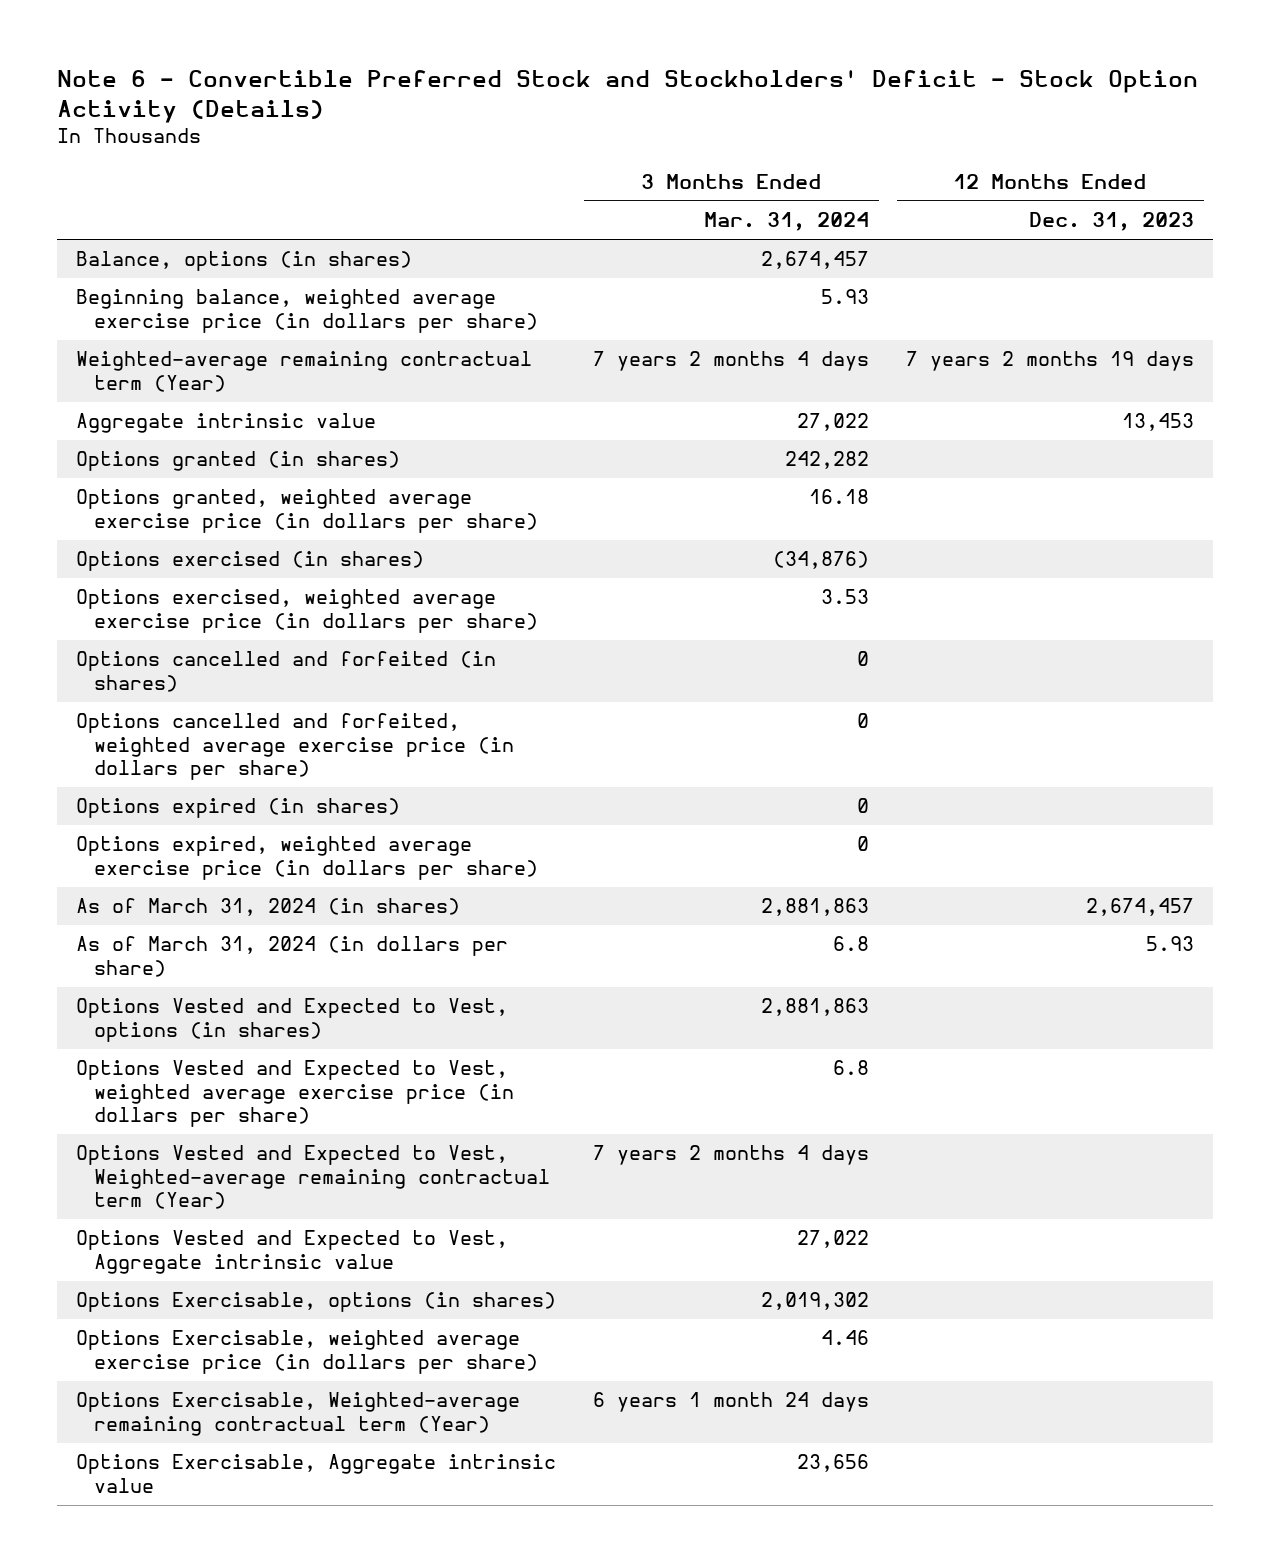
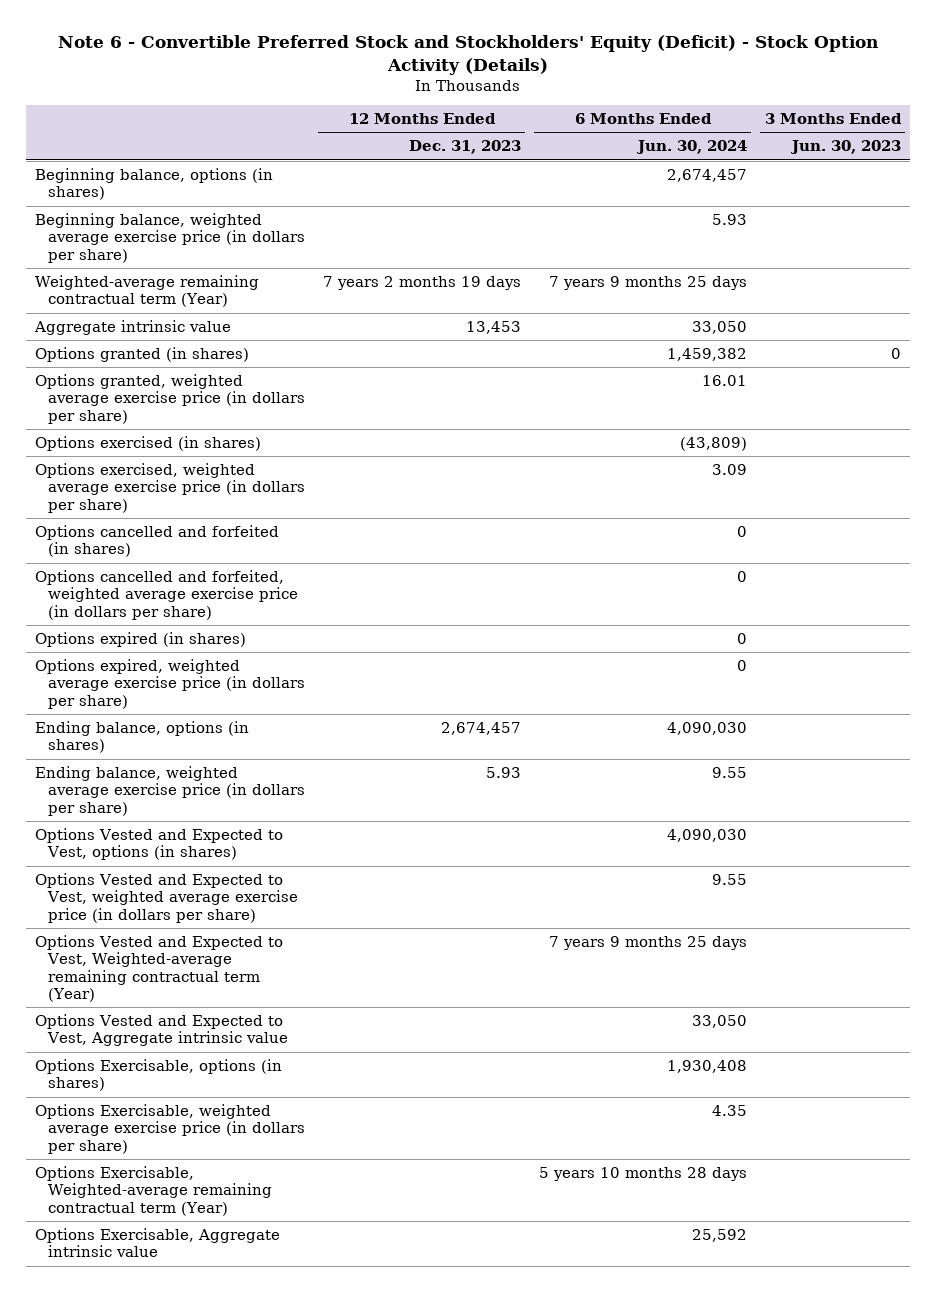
- Note 6 - Convertible Preferred Stock and Stockholders' Deficit - Stock Option Activity (Details)
+ Note 6 - Convertible Preferred Stock and Stockholders' Equity (Deficit) - Stock Option Activity (Details)
- | 3 Months Ended Mar. 31, 2024 | 12 Months Ended Dec. 31, 2023
+ | 12 Months Ended Dec. 31, 2023 | 6 Months Ended Jun. 30, 2024 | 3 Months Ended Jun. 30, 2023
- Balance, options (in shares) | 2,674,457 |
+ Beginning balance, options (in shares) | | 2,674,457 |
- As of March 31, 2024 (in shares) | 2,881,863 | 2,674,457
- As of March 31, 2024 (in dollars per share) | 6.8 | 5.93
+ Ending balance, options (in shares) | 2,674,457 | 4,090,030 |
+ Ending balance, weighted average exercise price (in dollars per share) | 5.93 | 9.55 |

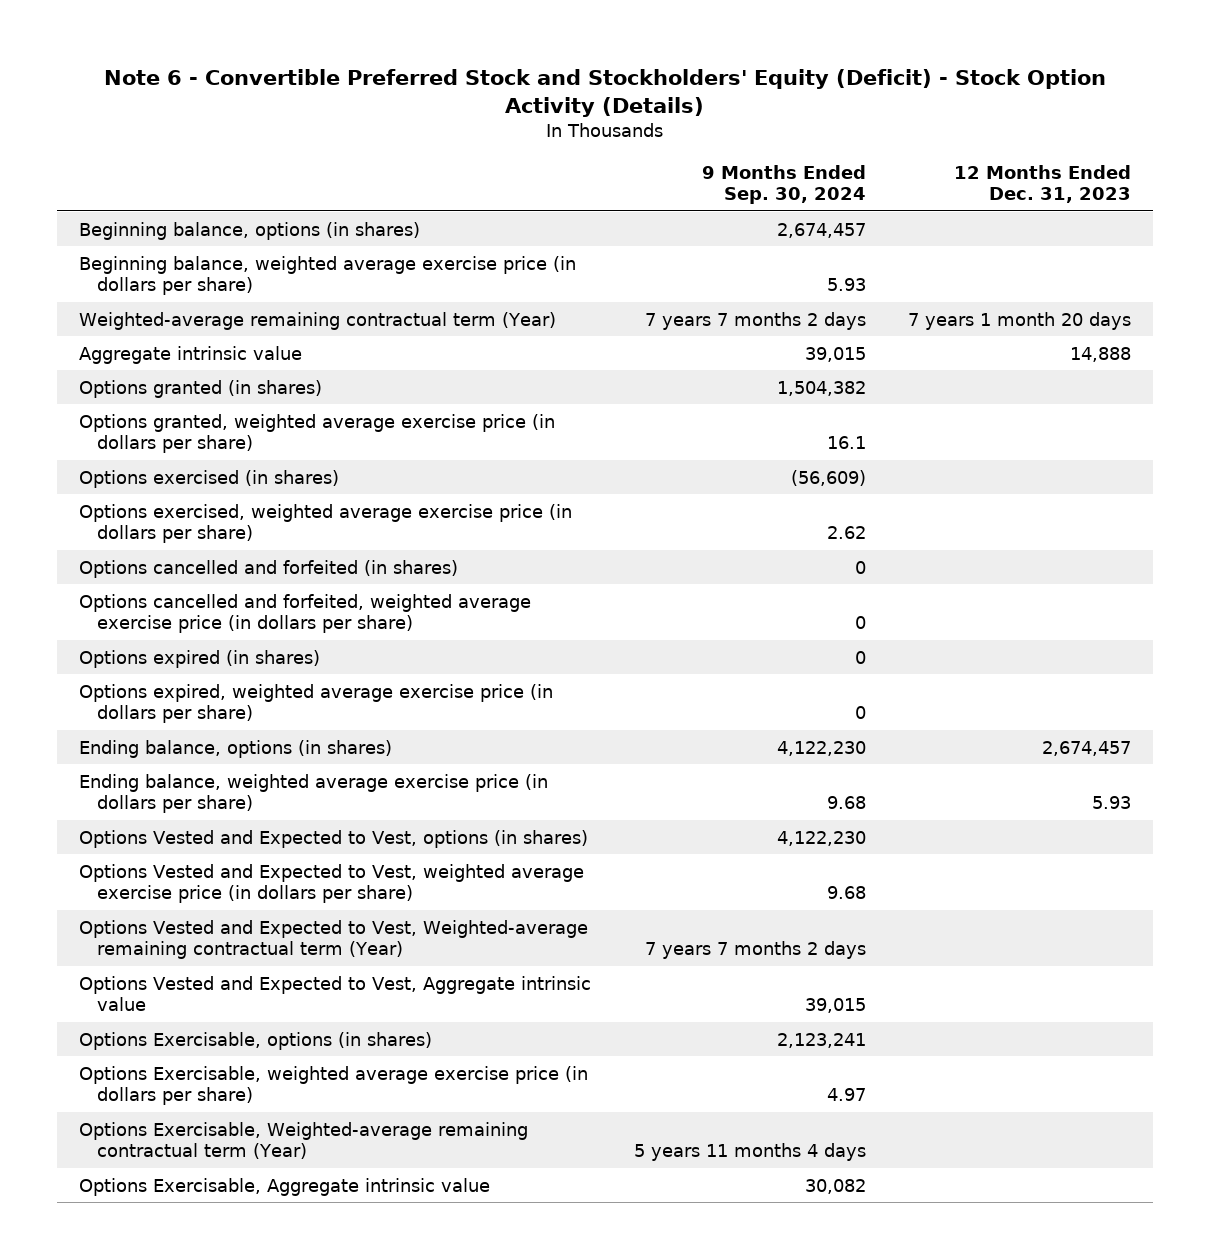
- | 12 Months Ended Dec. 31, 2023 | 6 Months Ended Jun. 30, 2024 | 3 Months Ended Jun. 30, 2023
+ | 9 Months Ended Sep. 30, 2024 | 12 Months Ended Dec. 31, 2023
- Weighted-average remaining contractual term (Year) | 7 years 2 months 19 days | 7 years 9 months 25 days |
- Aggregate intrinsic value | 13,453 | 33,050 |
+ Weighted-average remaining contractual term (Year) | 7 years 7 months 2 days | 7 years 1 month 20 days
+ Aggregate intrinsic value | 39,015 | 14,888

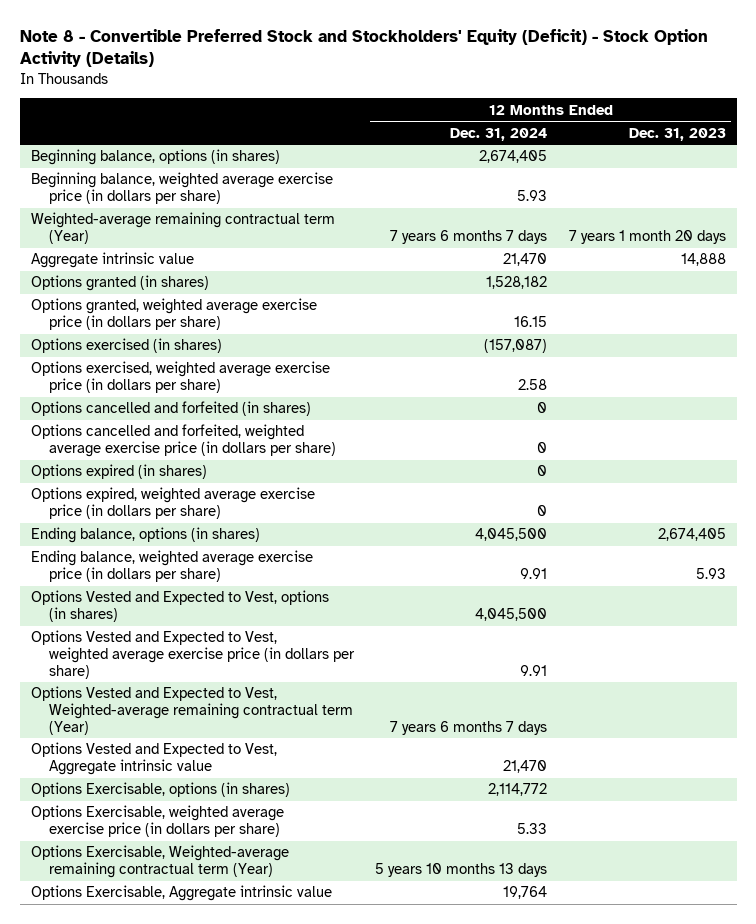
- Note 6 - Convertible Preferred Stock and Stockholders' Equity (Deficit) - Stock Option Activity (Details)
+ Note 8 - Convertible Preferred Stock and Stockholders' Equity (Deficit) - Stock Option Activity (Details)
- | 9 Months Ended Sep. 30, 2024 | 12 Months Ended Dec. 31, 2023
+ | 12 Months Ended Dec. 31, 2024 | 12 Months Ended Dec. 31, 2023
- Ending balance, options (in shares) | 4,122,230 | 2,674,457
+ Ending balance, options (in shares) | 4,045,500 | 2,674,405

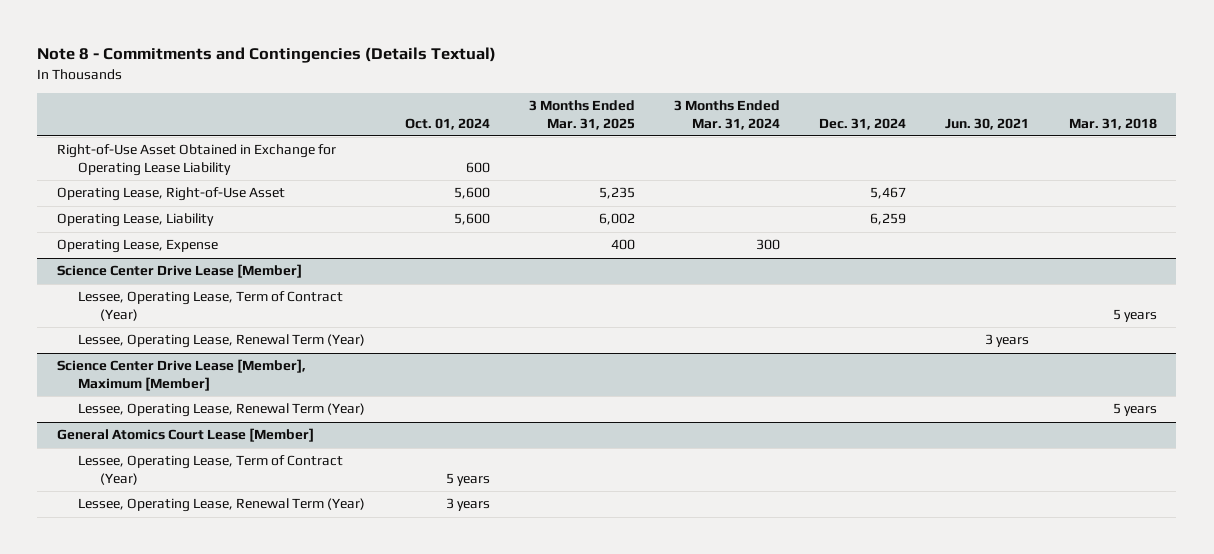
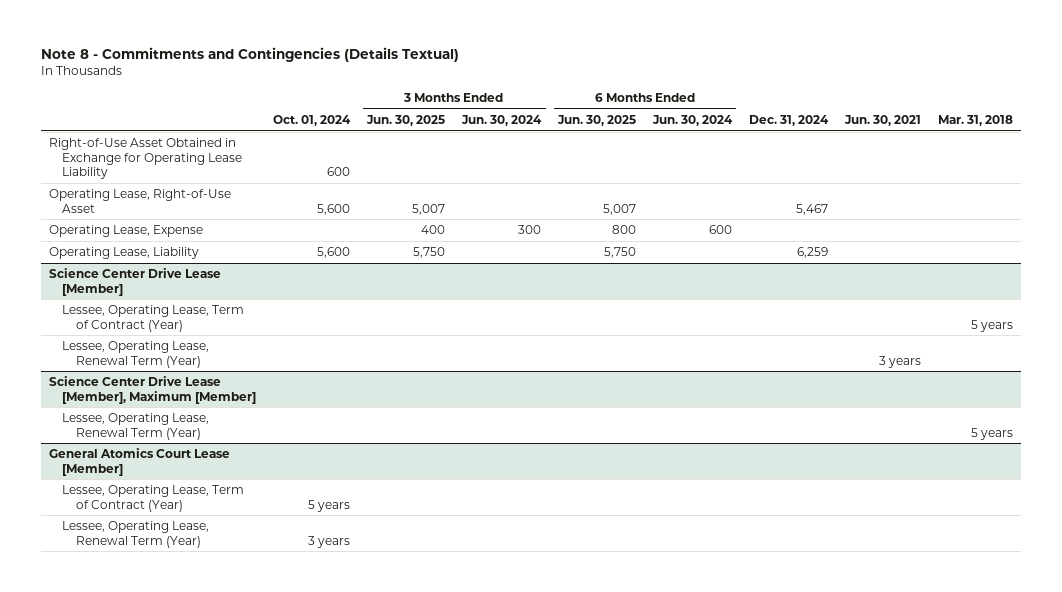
- | Oct. 01, 2024 | 3 Months Ended Mar. 31, 2025 | 3 Months Ended Mar. 31, 2024 | Dec. 31, 2024 | Jun. 30, 2021 | Mar. 31, 2018
+ | Oct. 01, 2024 | 3 Months Ended Jun. 30, 2025 | 3 Months Ended Jun. 30, 2024 | 6 Months Ended Jun. 30, 2025 | 6 Months Ended Jun. 30, 2024 | Dec. 31, 2024 | Jun. 30, 2021 | Mar. 31, 2018
moved down: Operating Lease, Liability | 5,600 | 5,750 | | 5,750 | | 6,259 | |

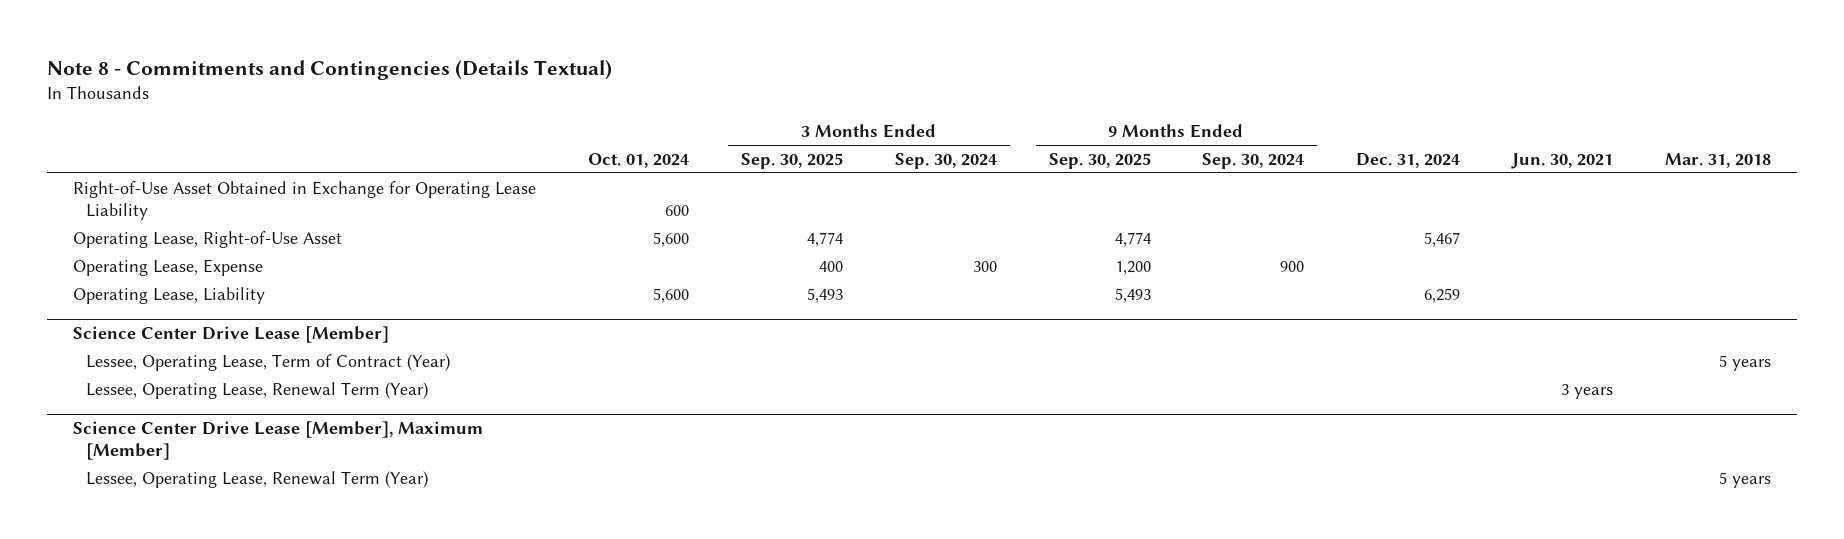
- | Oct. 01, 2024 | 3 Months Ended Jun. 30, 2025 | 3 Months Ended Jun. 30, 2024 | 6 Months Ended Jun. 30, 2025 | 6 Months Ended Jun. 30, 2024 | Dec. 31, 2024 | Jun. 30, 2021 | Mar. 31, 2018
+ | Oct. 01, 2024 | 3 Months Ended Sep. 30, 2025 | 3 Months Ended Sep. 30, 2024 | 9 Months Ended Sep. 30, 2025 | 9 Months Ended Sep. 30, 2024 | Dec. 31, 2024 | Jun. 30, 2021 | Mar. 31, 2018
- General Atomics Court Lease [Member]
- Lessee, Operating Lease, Term of Contract (Year) | 5 years | | | | | | |
- Lessee, Operating Lease, Renewal Term (Year) | 3 years | | | | | | |

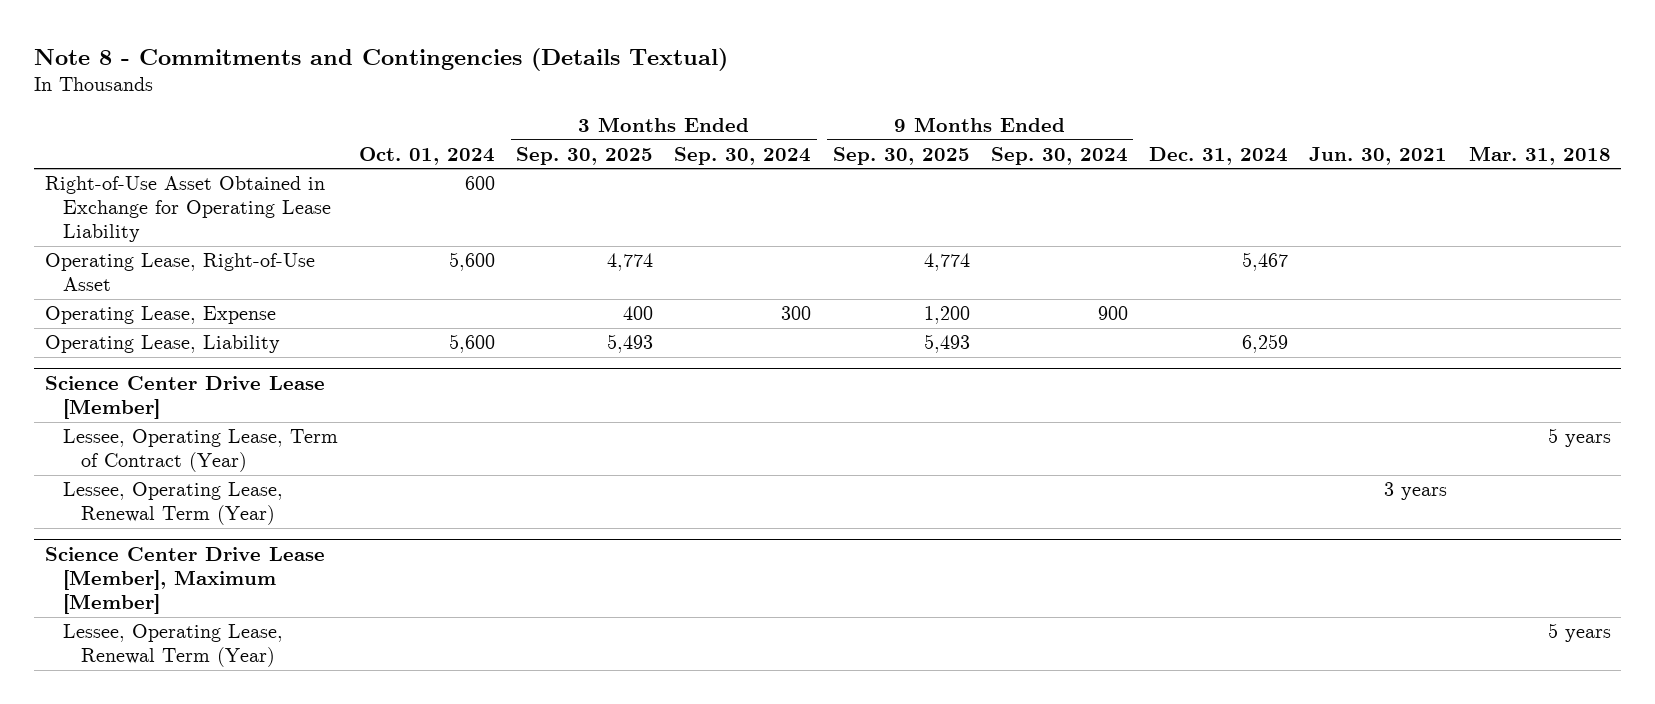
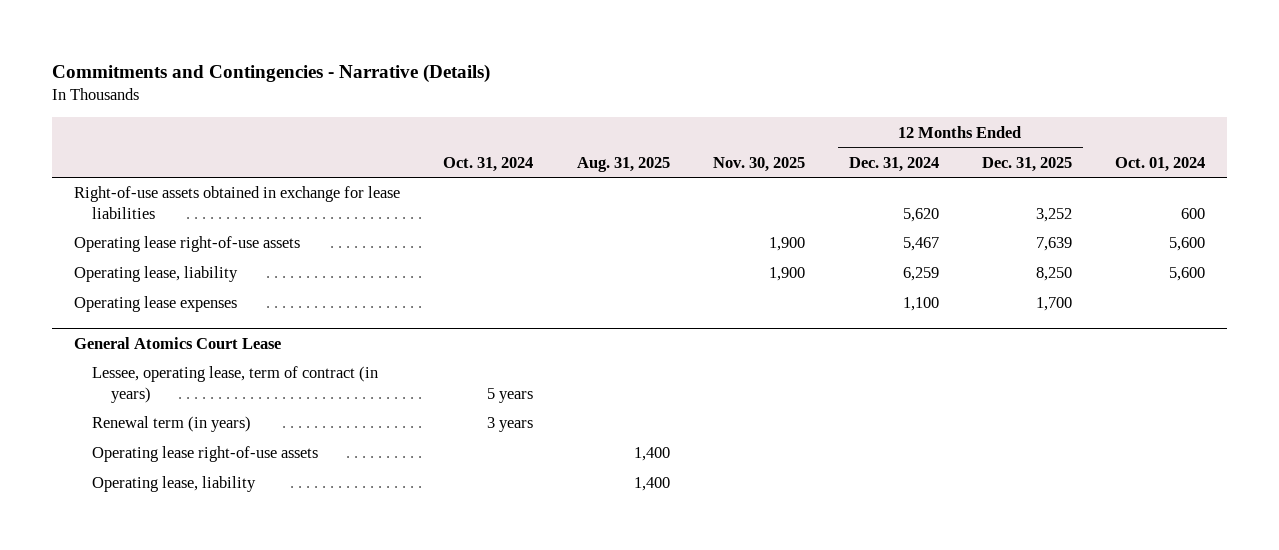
- Note 8 - Commitments and Contingencies (Details Textual)
+ Commitments and Contingencies - Narrative (Details)
- | Oct. 01, 2024 | 3 Months Ended Sep. 30, 2025 | 3 Months Ended Sep. 30, 2024 | 9 Months Ended Sep. 30, 2025 | 9 Months Ended Sep. 30, 2024 | Dec. 31, 2024 | Jun. 30, 2021 | Mar. 31, 2018
+ | Oct. 31, 2024 | Aug. 31, 2025 | Nov. 30, 2025 | 12 Months Ended Dec. 31, 2024 | 12 Months Ended Dec. 31, 2025 | Oct. 01, 2024
- Right-of-Use Asset Obtained in Exchange for Operating Lease Liability | 600 | | | | | | |
- Operating Lease, Right-of-Use Asset | 5,600 | 4,774 | | 4,774 | | 5,467 | |
- Operating Lease, Expense | | 400 | 300 | 1,200 | 900 | | |
- Operating Lease, Liability | 5,600 | 5,493 | | 5,493 | | 6,259 | |
- Science Center Drive Lease [Member]
- Lessee, Operating Lease, Term of Contract (Year) | | | | | | | | 5 years
- Lessee, Operating Lease, Renewal Term (Year) | | | | | | | 3 years |
- Science Center Drive Lease [Member], Maximum [Member]
- Lessee, Operating Lease, Renewal Term (Year) | | | | | | | | 5 years
+ Right-of-use assets obtained in exchange for lease liabilities | | | | 5,620 | 3,252 | 600
+ Operating lease right-of-use assets | | | 1,900 | 5,467 | 7,639 | 5,600
+ Operating lease, liability | | | 1,900 | 6,259 | 8,250 | 5,600
+ Operating lease expenses | | | | 1,100 | 1,700 |
+ General Atomics Court Lease
+ Lessee, operating lease, term of contract (in years) | 5 years | | | | |
+ Renewal term (in years) | 3 years | | | | |
+ Operating lease right-of-use assets | | 1,400 | | | |
+ Operating lease, liability | | 1,400 | | | |

